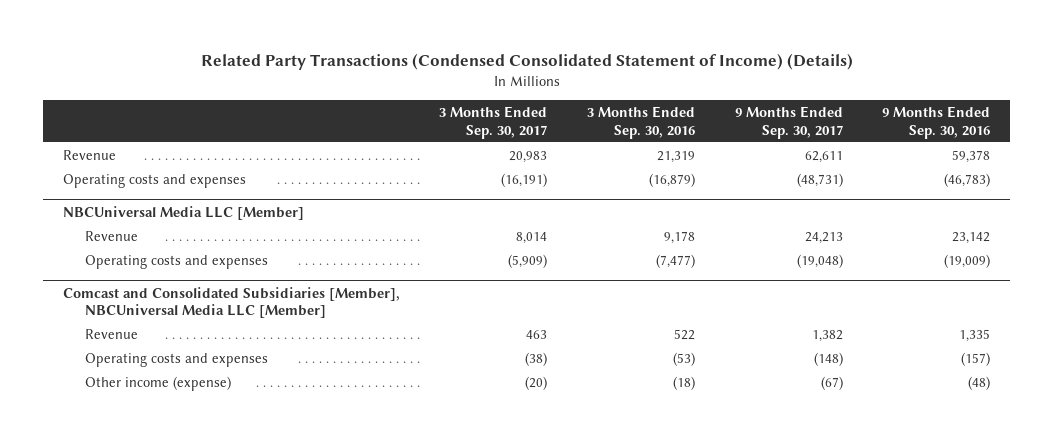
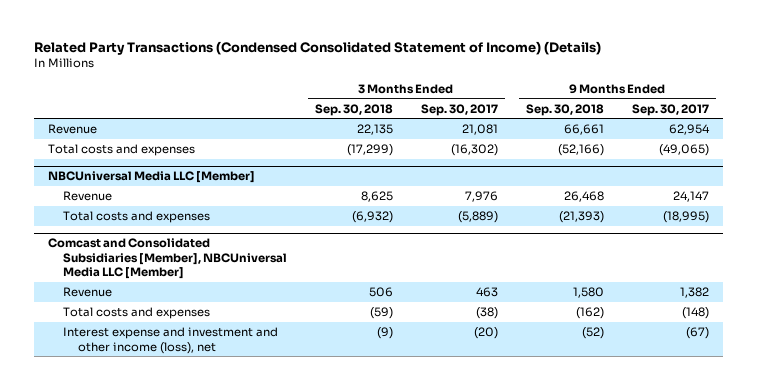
- | 3 Months Ended Sep. 30, 2017 | 3 Months Ended Sep. 30, 2016 | 9 Months Ended Sep. 30, 2017 | 9 Months Ended Sep. 30, 2016
+ | 3 Months Ended Sep. 30, 2018 | 3 Months Ended Sep. 30, 2017 | 9 Months Ended Sep. 30, 2018 | 9 Months Ended Sep. 30, 2017
- Revenue | 20,983 | 21,319 | 62,611 | 59,378
- Operating costs and expenses | (16,191) | (16,879) | (48,731) | (46,783)
+ Revenue | 22,135 | 21,081 | 66,661 | 62,954
+ Total costs and expenses | (17,299) | (16,302) | (52,166) | (49,065)
@ NBCUniversal Media LLC [Member]
- Revenue | 8,014 | 9,178 | 24,213 | 23,142
- Operating costs and expenses | (5,909) | (7,477) | (19,048) | (19,009)
+ Revenue | 8,625 | 7,976 | 26,468 | 24,147
+ Total costs and expenses | (6,932) | (5,889) | (21,393) | (18,995)
@ Comcast and Consolidated Subsidiaries [Member], NBCUniversal Media LLC [Member]
- Operating costs and expenses | (38) | (53) | (148) | (157)
- Other income (expense) | (20) | (18) | (67) | (48)
+ Total costs and expenses | (59) | (38) | (162) | (148)
+ Interest expense and investment and other income (loss), net | (9) | (20) | (52) | (67)

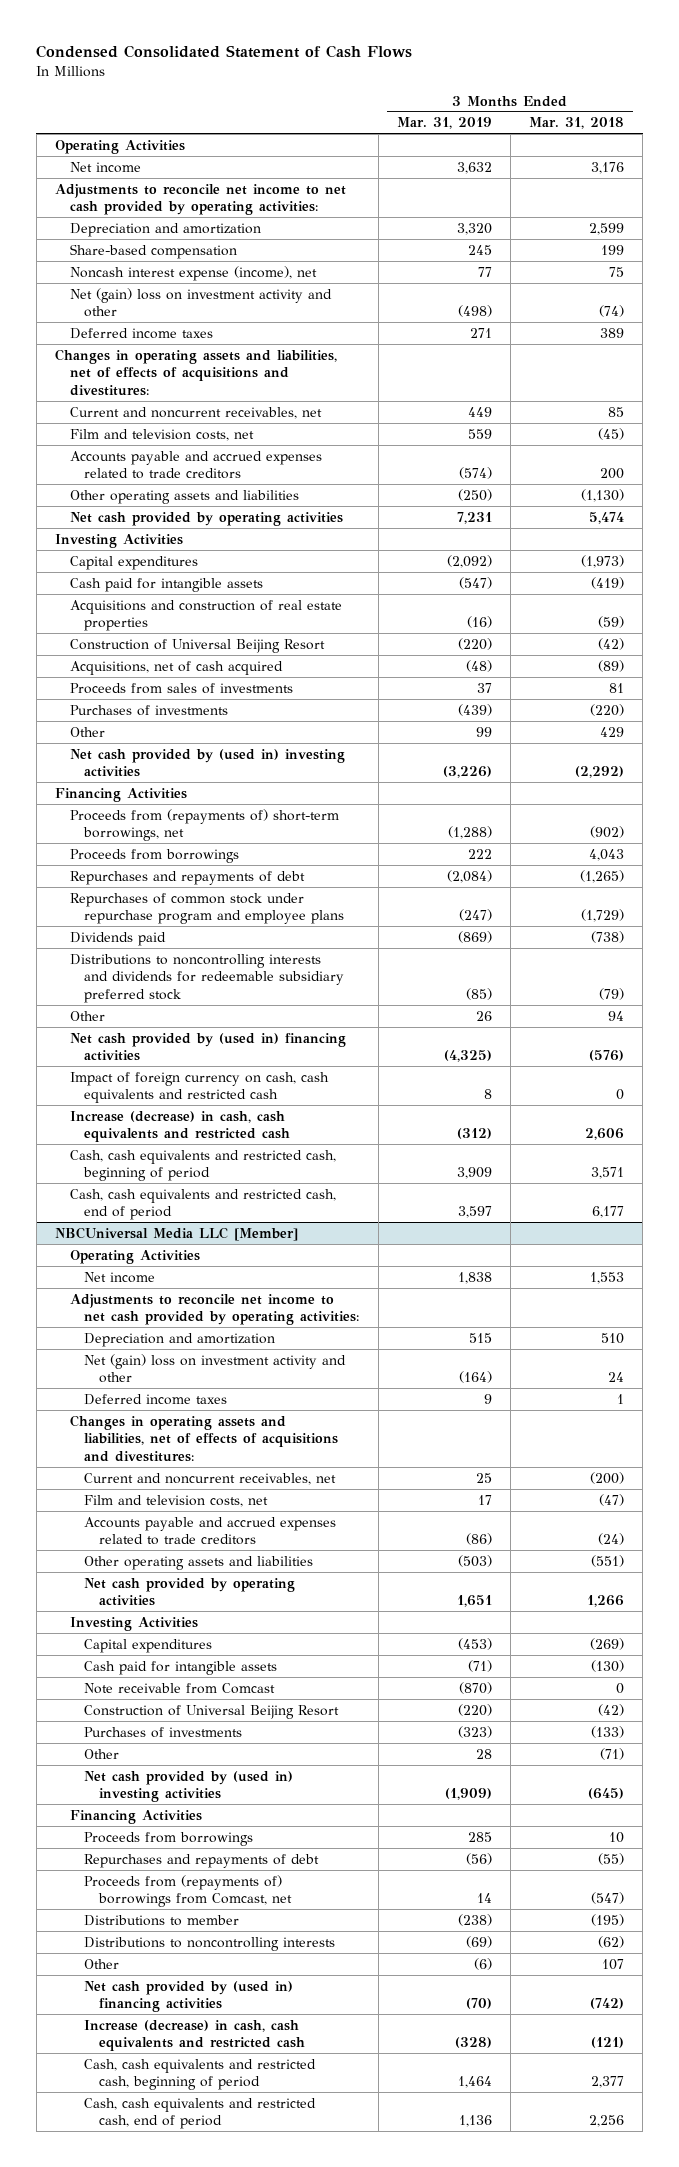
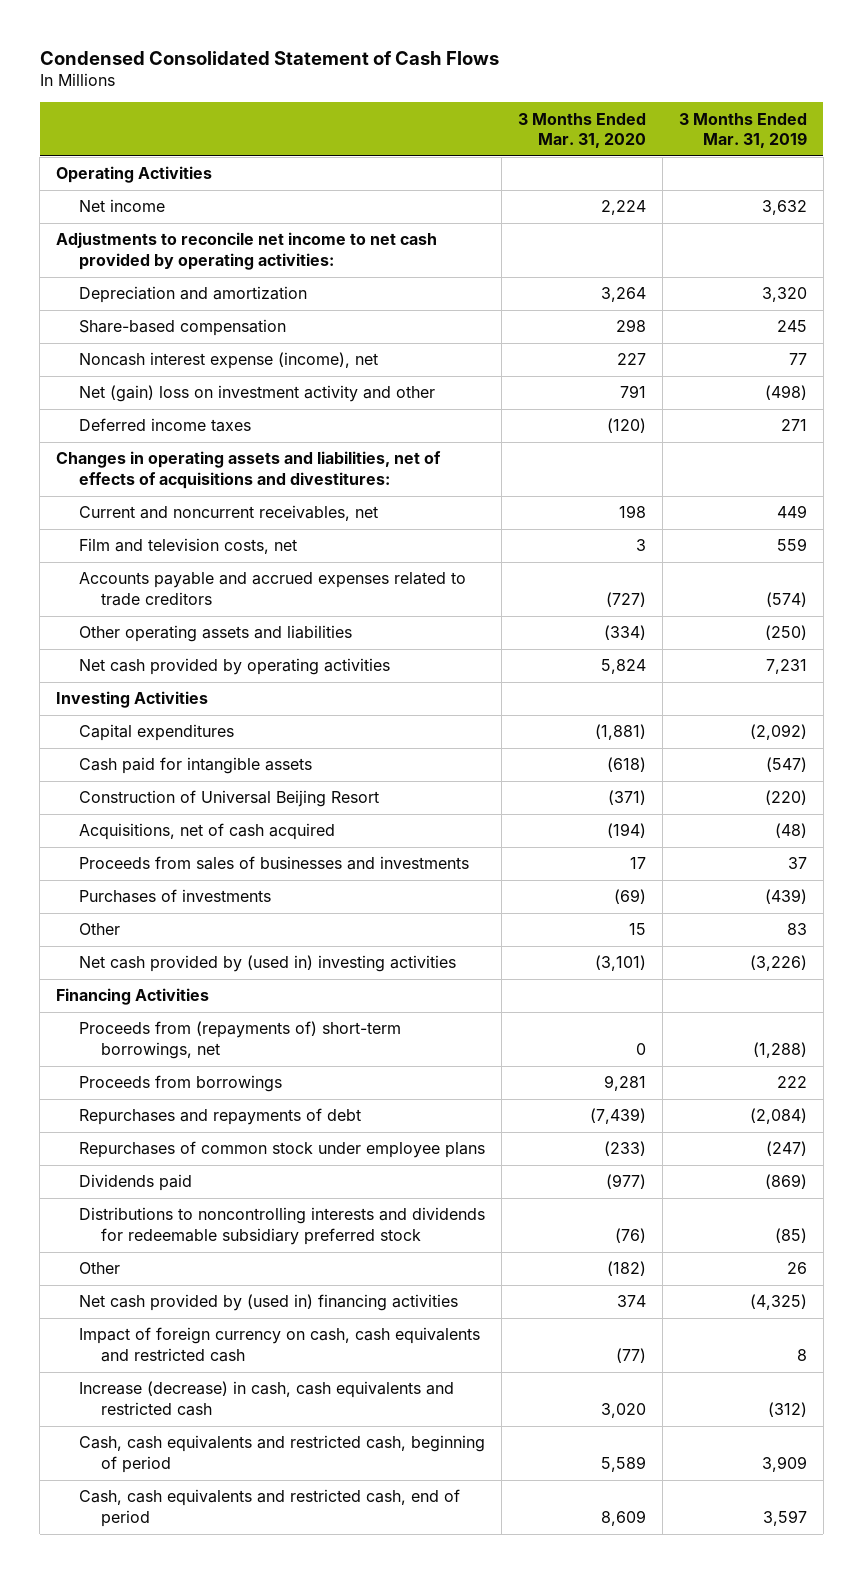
- | 3 Months Ended Mar. 31, 2019 | 3 Months Ended Mar. 31, 2018
+ | 3 Months Ended Mar. 31, 2020 | 3 Months Ended Mar. 31, 2019
- Acquisitions and construction of real estate properties | (16) | (59)
- Proceeds from sales of investments | 37 | 81
+ Proceeds from sales of businesses and investments | 17 | 37
- Other | 99 | 429
+ Other | 15 | 83
- Repurchases of common stock under repurchase program and employee plans | (247) | (1,729)
+ Repurchases of common stock under employee plans | (233) | (247)
- NBCUniversal Media LLC [Member]
- Operating Activities
- Net income | 1,838 | 1,553
- Adjustments to reconcile net income to net cash provided by operating activities:
- Depreciation and amortization | 515 | 510
- Net (gain) loss on investment activity and other | (164) | 24
- Deferred income taxes | 9 | 1
- Changes in operating assets and liabilities, net of effects of acquisitions and divestitures:
- Current and noncurrent receivables, net | 25 | (200)
- Film and television costs, net | 17 | (47)
- Accounts payable and accrued expenses related to trade creditors | (86) | (24)
- Other operating assets and liabilities | (503) | (551)
- Net cash provided by operating activities | 1,651 | 1,266
- Investing Activities
- Capital expenditures | (453) | (269)
- Cash paid for intangible assets | (71) | (130)
- Note receivable from Comcast | (870) | 0
- Construction of Universal Beijing Resort | (220) | (42)
- Purchases of investments | (323) | (133)
- Other | 28 | (71)
- Net cash provided by (used in) investing activities | (1,909) | (645)
- Financing Activities
- Proceeds from borrowings | 285 | 10
- Repurchases and repayments of debt | (56) | (55)
- Proceeds from (repayments of) borrowings from Comcast, net | 14 | (547)
- Distributions to member | (238) | (195)
- Distributions to noncontrolling interests | (69) | (62)
- Other | (6) | 107
- Net cash provided by (used in) financing activities | (70) | (742)
- Increase (decrease) in cash, cash equivalents and restricted cash | (328) | (121)
- Cash, cash equivalents and restricted cash, beginning of period | 1,464 | 2,377
- Cash, cash equivalents and restricted cash, end of period | 1,136 | 2,256

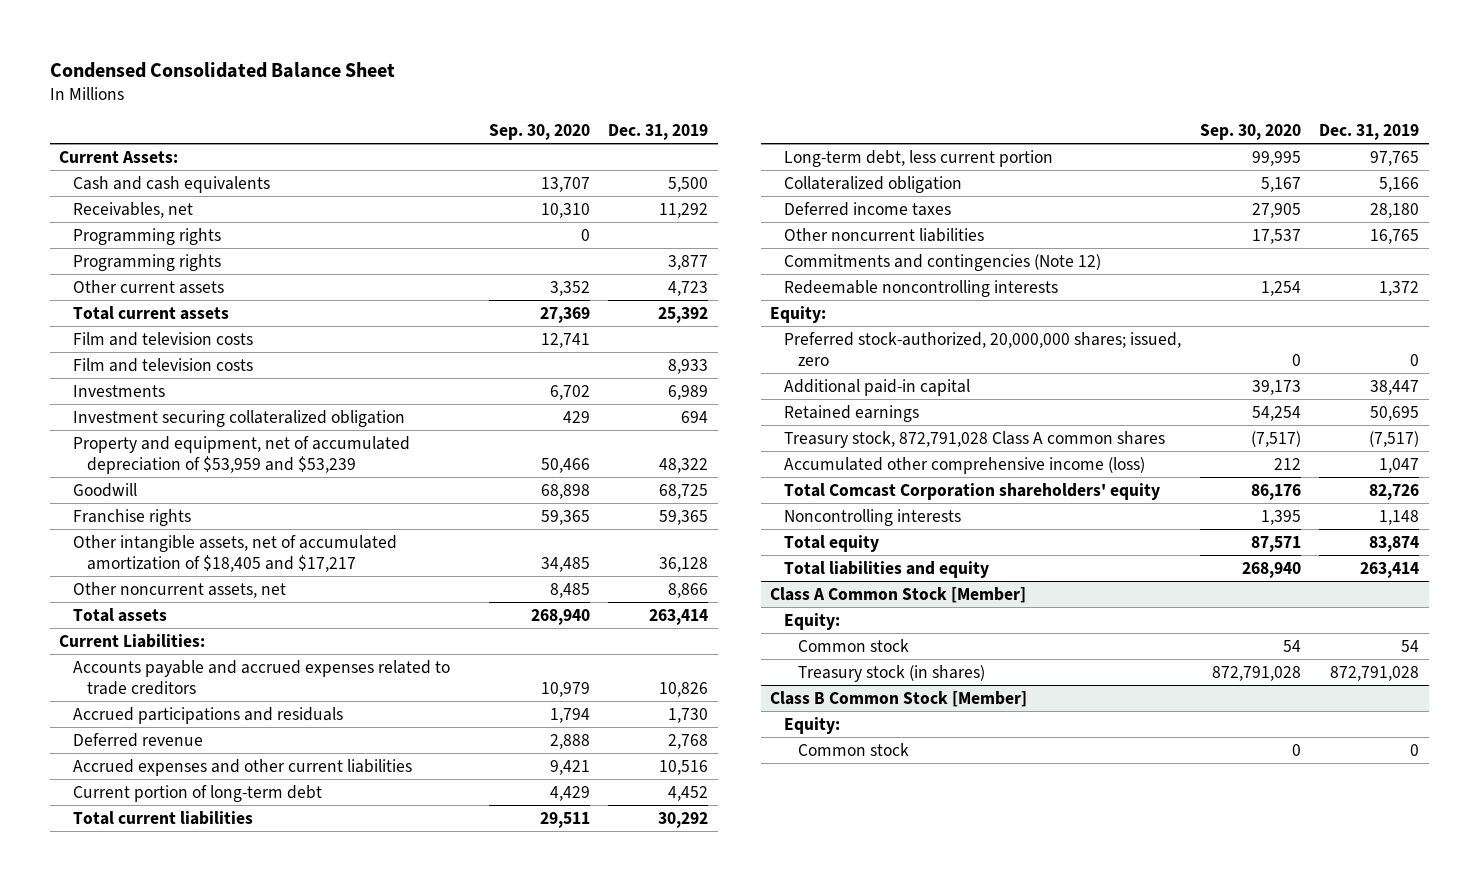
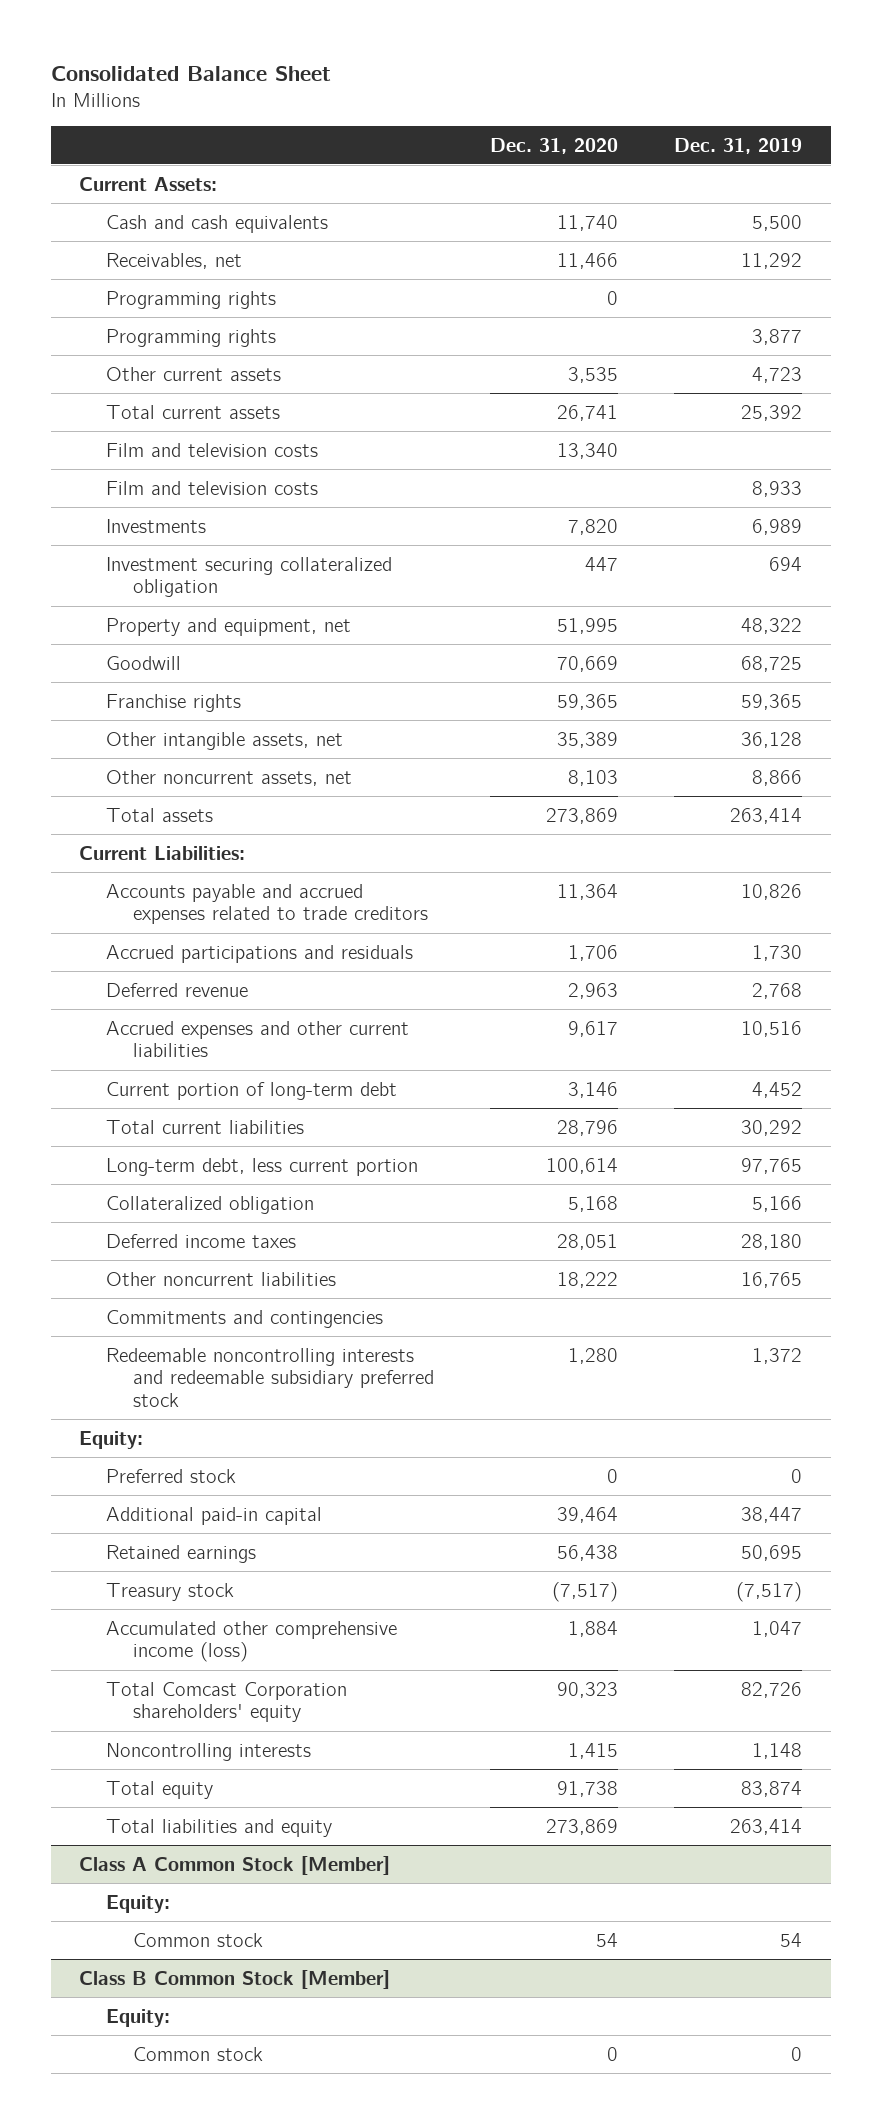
- Condensed Consolidated Balance Sheet
+ Consolidated Balance Sheet
- | Sep. 30, 2020 | Dec. 31, 2019
+ | Dec. 31, 2020 | Dec. 31, 2019
- Property and equipment, net of accumulated depreciation of $53,959 and $53,239 | 50,466 | 48,322
+ Property and equipment, net | 51,995 | 48,322
- Other intangible assets, net of accumulated amortization of $18,405 and $17,217 | 34,485 | 36,128
+ Other intangible assets, net | 35,389 | 36,128
- Commitments and contingencies (Note 12)
- Redeemable noncontrolling interests | 1,254 | 1,372
+ Commitments and contingencies
+ Redeemable noncontrolling interests and redeemable subsidiary preferred stock | 1,280 | 1,372
- Preferred stock-authorized, 20,000,000 shares; issued, zero | 0 | 0
+ Preferred stock | 0 | 0
- Treasury stock, 872,791,028 Class A common shares | (7,517) | (7,517)
+ Treasury stock | (7,517) | (7,517)
@ Class A Common Stock [Member]
- Treasury stock (in shares) | 872,791,028 | 872,791,028

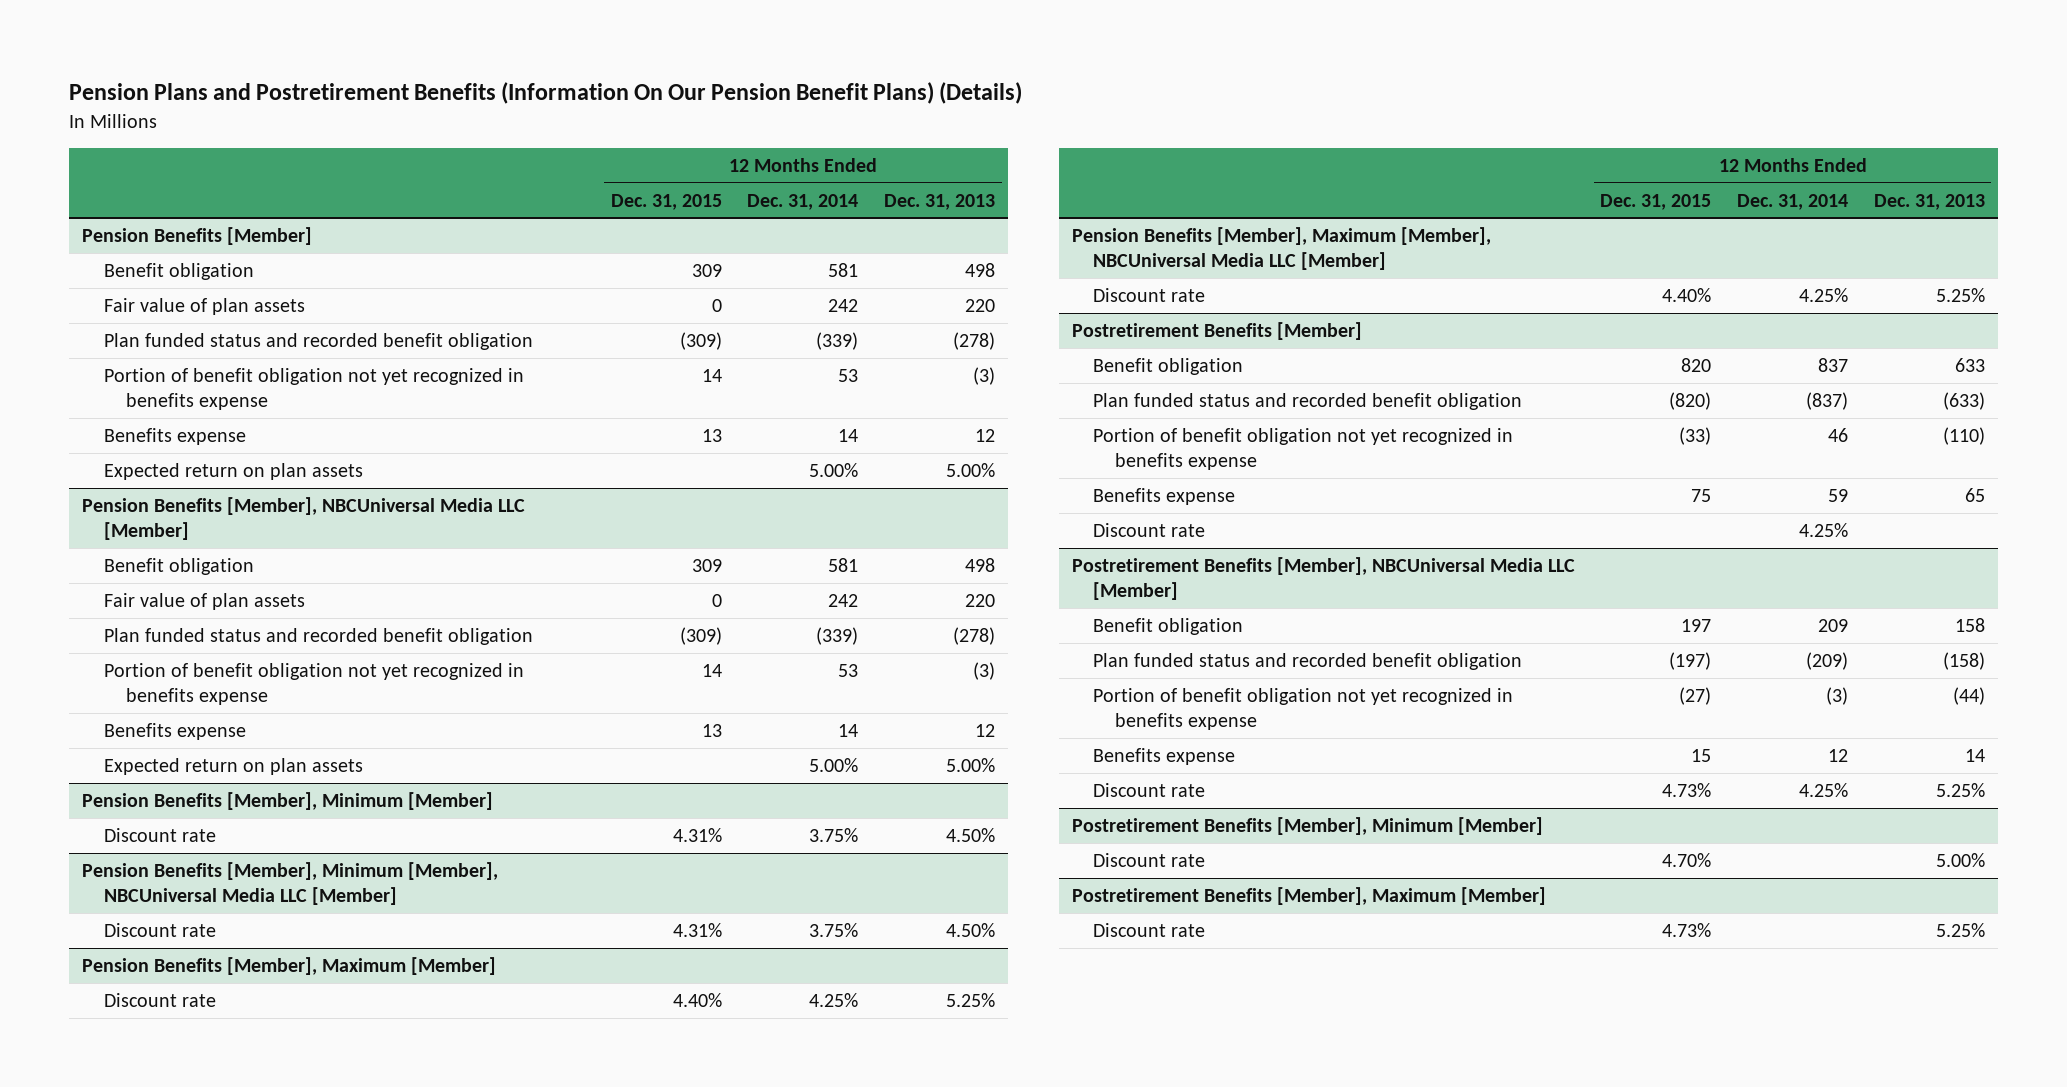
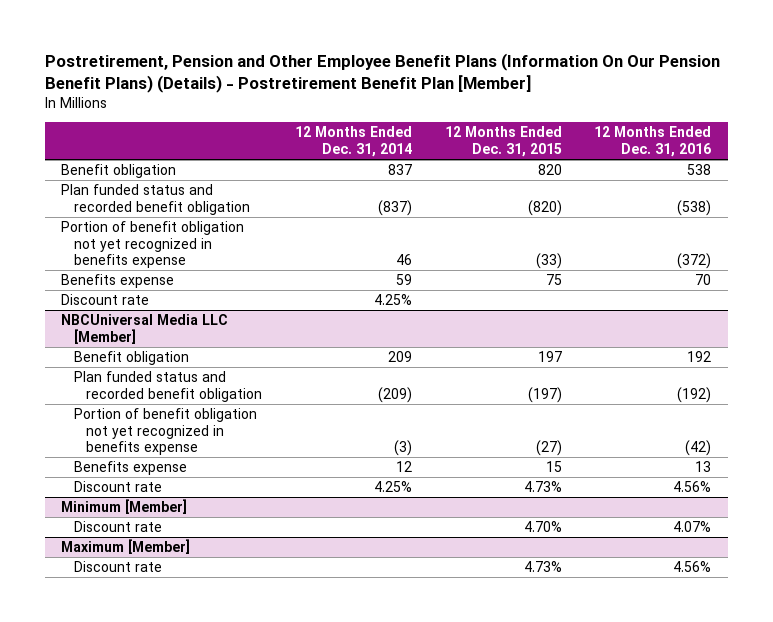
- Pension Plans and Postretirement Benefits (Information On Our Pension Benefit Plans) (Details)
+ Postretirement, Pension and Other Employee Benefit Plans (Information On Our Pension Benefit Plans) (Details) - Postretirement Benefit Plan [Member]
- | 12 Months Ended Dec. 31, 2015 | 12 Months Ended Dec. 31, 2014 | 12 Months Ended Dec. 31, 2013
+ | 12 Months Ended Dec. 31, 2014 | 12 Months Ended Dec. 31, 2015 | 12 Months Ended Dec. 31, 2016
- Pension Benefits [Member]
- Benefit obligation | 309 | 581 | 498
- Fair value of plan assets | 0 | 242 | 220
- Plan funded status and recorded benefit obligation | (309) | (339) | (278)
- Portion of benefit obligation not yet recognized in benefits expense | 14 | 53 | (3)
- Benefits expense | 13 | 14 | 12
- Expected return on plan assets | | 5.00% | 5.00%
- Pension Benefits [Member], NBCUniversal Media LLC [Member]
- Benefit obligation | 309 | 581 | 498
- Fair value of plan assets | 0 | 242 | 220
- Plan funded status and recorded benefit obligation | (309) | (339) | (278)
- Portion of benefit obligation not yet recognized in benefits expense | 14 | 53 | (3)
- Benefits expense | 13 | 14 | 12
- Expected return on plan assets | | 5.00% | 5.00%
- Pension Benefits [Member], Minimum [Member]
- Discount rate | 4.31% | 3.75% | 4.50%
- Pension Benefits [Member], Minimum [Member], NBCUniversal Media LLC [Member]
- Discount rate | 4.31% | 3.75% | 4.50%
- Pension Benefits [Member], Maximum [Member]
- Discount rate | 4.40% | 4.25% | 5.25%
- Pension Benefits [Member], Maximum [Member], NBCUniversal Media LLC [Member]
- Discount rate | 4.40% | 4.25% | 5.25%
- Postretirement Benefits [Member]
- Postretirement Benefits [Member], NBCUniversal Media LLC [Member]
+ NBCUniversal Media LLC [Member]
- Postretirement Benefits [Member], Minimum [Member]
+ Minimum [Member]
- Postretirement Benefits [Member], Maximum [Member]
+ Maximum [Member]

